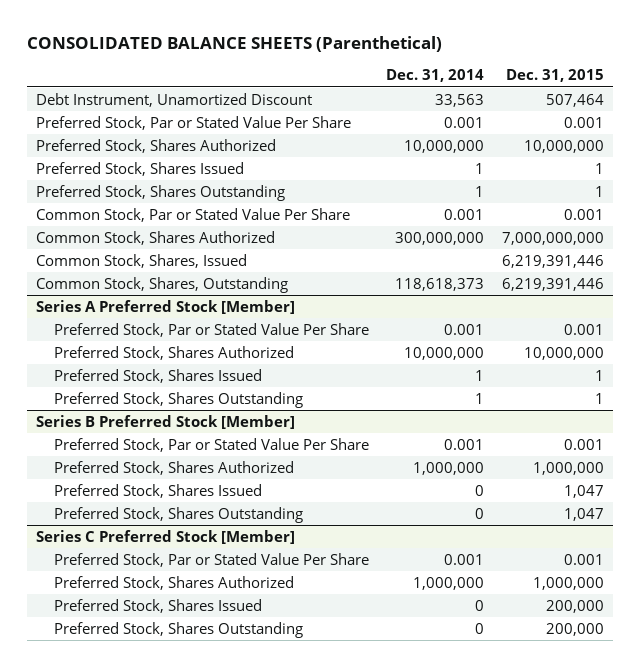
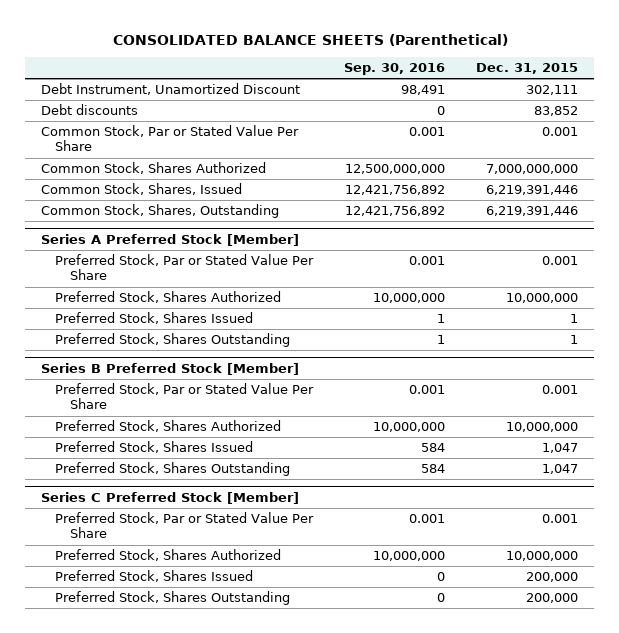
- | Dec. 31, 2014 | Dec. 31, 2015
+ | Sep. 30, 2016 | Dec. 31, 2015
- Debt Instrument, Unamortized Discount | 33,563 | 507,464
- Preferred Stock, Par or Stated Value Per Share | 0.001 | 0.001
- Preferred Stock, Shares Authorized | 10,000,000 | 10,000,000
- Preferred Stock, Shares Issued | 1 | 1
- Preferred Stock, Shares Outstanding | 1 | 1
+ Debt Instrument, Unamortized Discount | 98,491 | 302,111
+ Debt discounts | 0 | 83,852
@ Series B Preferred Stock [Member]
- Preferred Stock, Shares Authorized | 1,000,000 | 1,000,000
+ Preferred Stock, Shares Authorized | 10,000,000 | 10,000,000
@ Series C Preferred Stock [Member]
- Preferred Stock, Shares Authorized | 1,000,000 | 1,000,000
+ Preferred Stock, Shares Authorized | 10,000,000 | 10,000,000

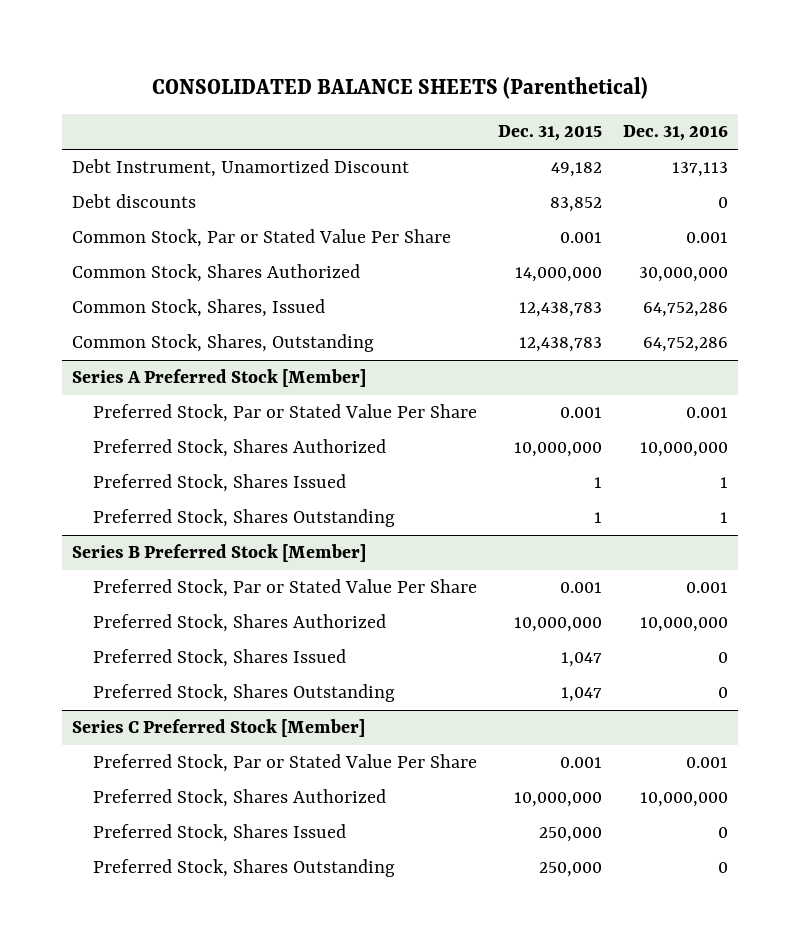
- | Sep. 30, 2016 | Dec. 31, 2015
+ | Dec. 31, 2015 | Dec. 31, 2016
- Debt Instrument, Unamortized Discount | 98,491 | 302,111
+ Debt Instrument, Unamortized Discount | 49,182 | 137,113
- Common Stock, Shares Authorized | 12,500,000,000 | 7,000,000,000
- Common Stock, Shares, Issued | 12,421,756,892 | 6,219,391,446
- Common Stock, Shares, Outstanding | 12,421,756,892 | 6,219,391,446
+ Common Stock, Shares Authorized | 14,000,000 | 30,000,000
+ Common Stock, Shares, Issued | 12,438,783 | 64,752,286
+ Common Stock, Shares, Outstanding | 12,438,783 | 64,752,286
@ Series C Preferred Stock [Member]
- Preferred Stock, Shares Issued | 0 | 200,000
- Preferred Stock, Shares Outstanding | 0 | 200,000
+ Preferred Stock, Shares Issued | 250,000 | 0
+ Preferred Stock, Shares Outstanding | 250,000 | 0

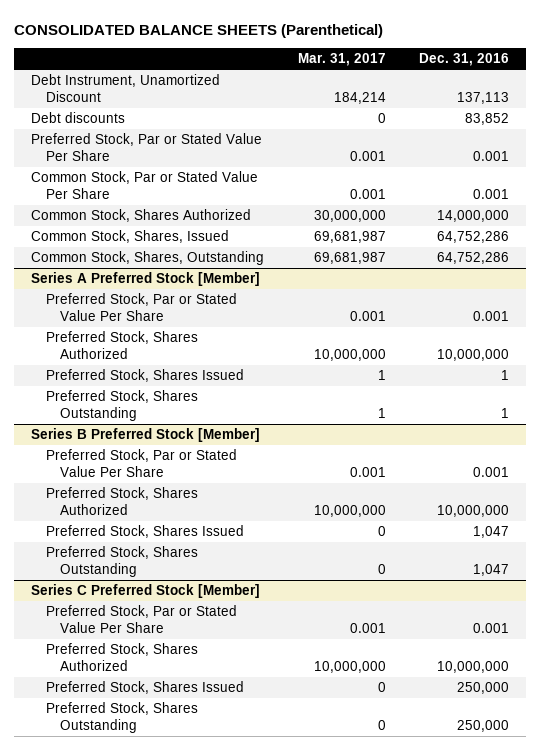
- | Dec. 31, 2015 | Dec. 31, 2016
+ | Mar. 31, 2017 | Dec. 31, 2016
- Debt discounts | 83,852 | 0
+ Debt discounts | 0 | 83,852
+ Preferred Stock, Par or Stated Value Per Share | 0.001 | 0.001
- Common Stock, Shares Authorized | 14,000,000 | 30,000,000
+ Common Stock, Shares Authorized | 30,000,000 | 14,000,000
@ Series B Preferred Stock [Member]
- Preferred Stock, Shares Issued | 1,047 | 0
- Preferred Stock, Shares Outstanding | 1,047 | 0
+ Preferred Stock, Shares Issued | 0 | 1,047
+ Preferred Stock, Shares Outstanding | 0 | 1,047
@ Series C Preferred Stock [Member]
- Preferred Stock, Shares Issued | 250,000 | 0
- Preferred Stock, Shares Outstanding | 250,000 | 0
+ Preferred Stock, Shares Issued | 0 | 250,000
+ Preferred Stock, Shares Outstanding | 0 | 250,000

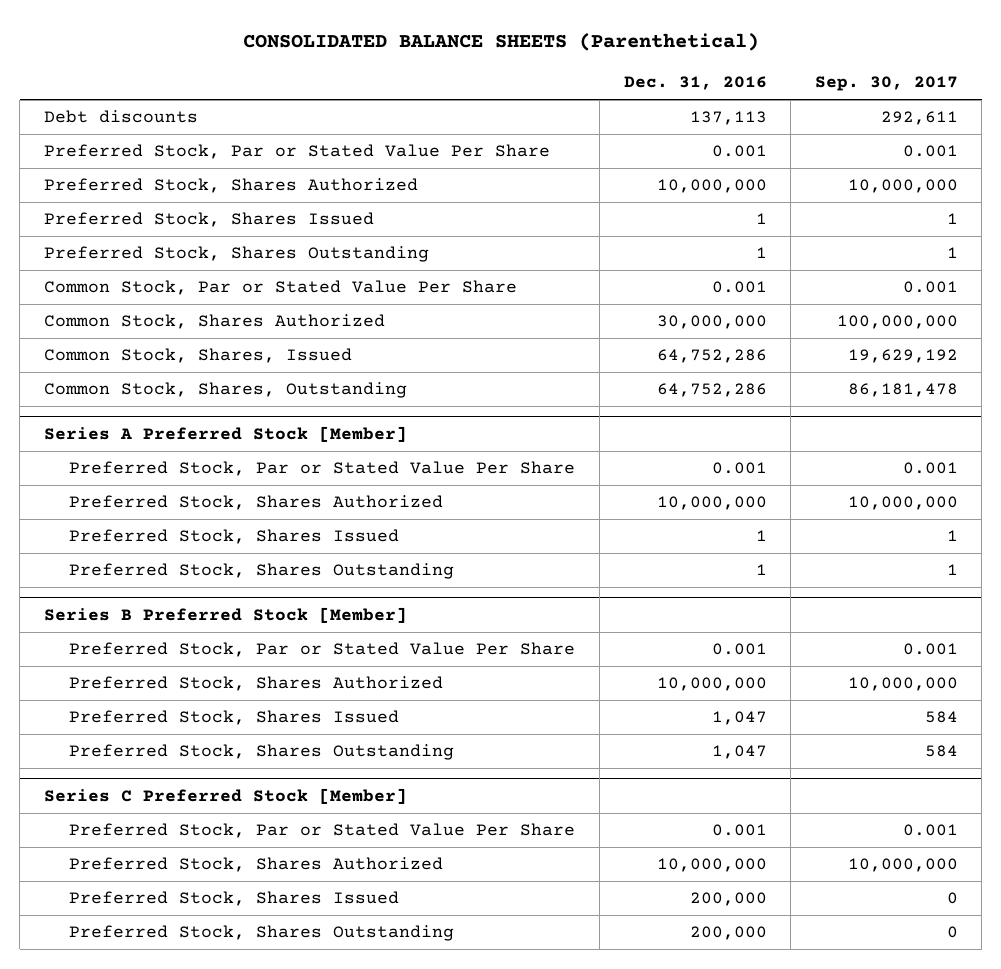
- | Mar. 31, 2017 | Dec. 31, 2016
+ | Dec. 31, 2016 | Sep. 30, 2017
- Debt Instrument, Unamortized Discount | 184,214 | 137,113
- Debt discounts | 0 | 83,852
+ Debt discounts | 137,113 | 292,611
+ Preferred Stock, Shares Authorized | 10,000,000 | 10,000,000
+ Preferred Stock, Shares Issued | 1 | 1
+ Preferred Stock, Shares Outstanding | 1 | 1
- Common Stock, Shares Authorized | 30,000,000 | 14,000,000
+ Common Stock, Shares Authorized | 30,000,000 | 100,000,000
@ Series C Preferred Stock [Member]
- Preferred Stock, Shares Issued | 0 | 250,000
- Preferred Stock, Shares Outstanding | 0 | 250,000
+ Preferred Stock, Shares Issued | 200,000 | 0
+ Preferred Stock, Shares Outstanding | 200,000 | 0

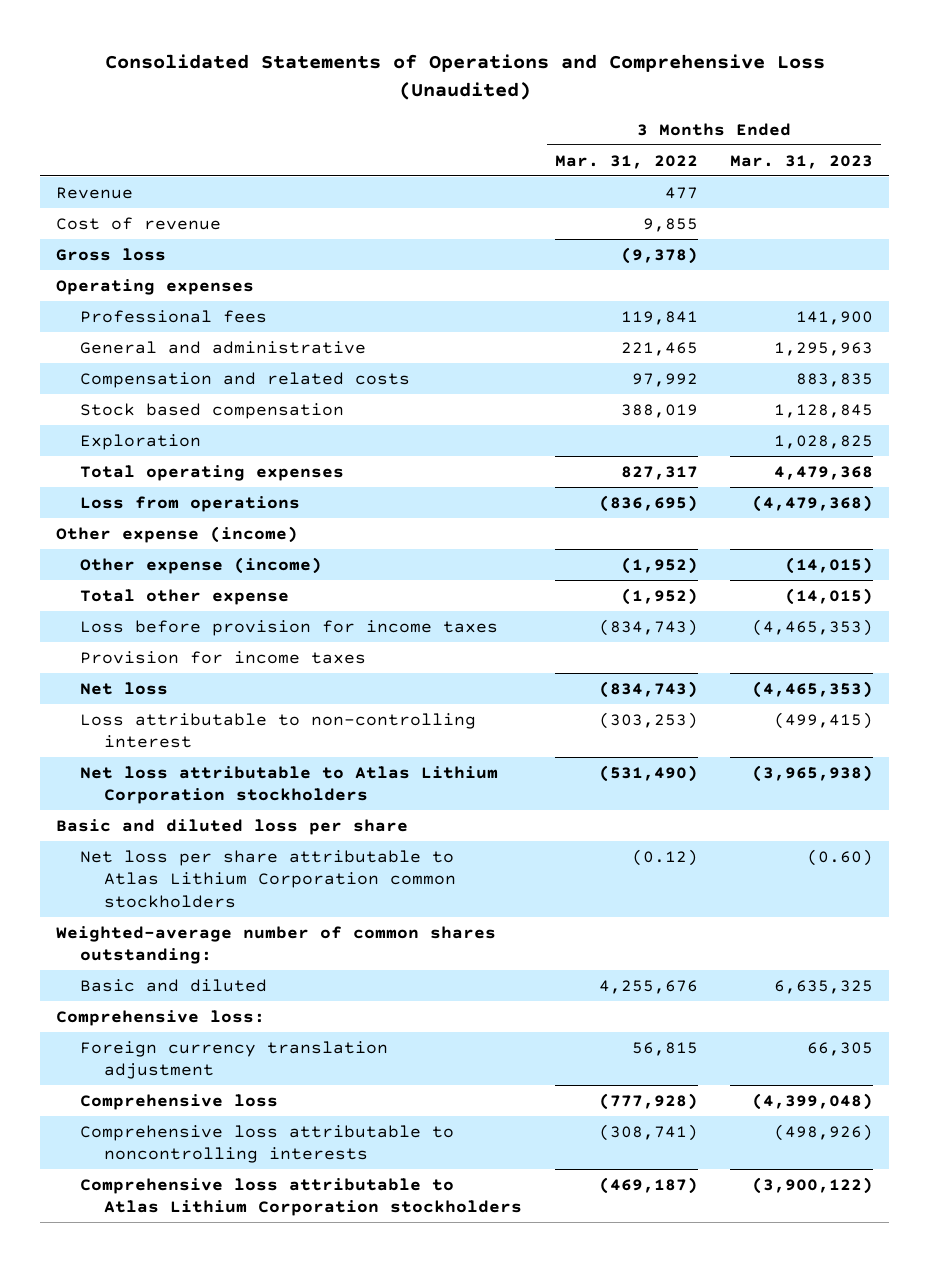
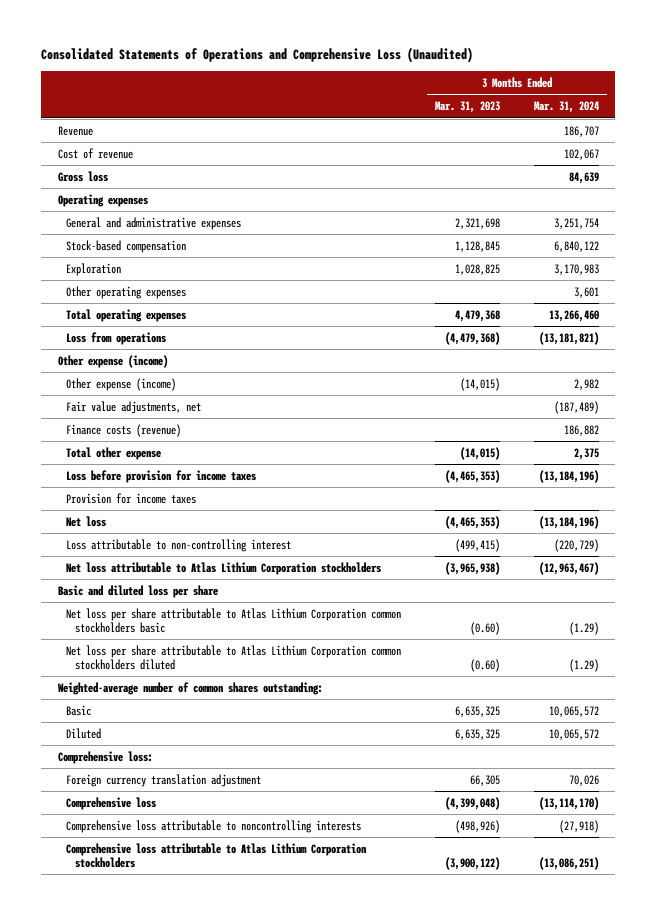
- | 3 Months Ended Mar. 31, 2022 | 3 Months Ended Mar. 31, 2023
+ | 3 Months Ended Mar. 31, 2023 | 3 Months Ended Mar. 31, 2024
- Professional fees | 119,841 | 141,900
- General and administrative | 221,465 | 1,295,963
- Compensation and related costs | 97,992 | 883,835
- Stock based compensation | 388,019 | 1,128,845
+ General and administrative expenses | 2,321,698 | 3,251,754
+ Stock-based compensation | 1,128,845 | 6,840,122
+ Other operating expenses | | 3,601
+ Fair value adjustments, net | | (187,489)
+ Finance costs (revenue) | | 186,882
- Net loss per share attributable to Atlas Lithium Corporation common stockholders | (0.12) | (0.60)
+ Net loss per share attributable to Atlas Lithium Corporation common stockholders basic | (0.60) | (1.29)
+ Net loss per share attributable to Atlas Lithium Corporation common stockholders diluted | (0.60) | (1.29)
- Basic and diluted | 4,255,676 | 6,635,325
+ Basic | 6,635,325 | 10,065,572
+ Diluted | 6,635,325 | 10,065,572

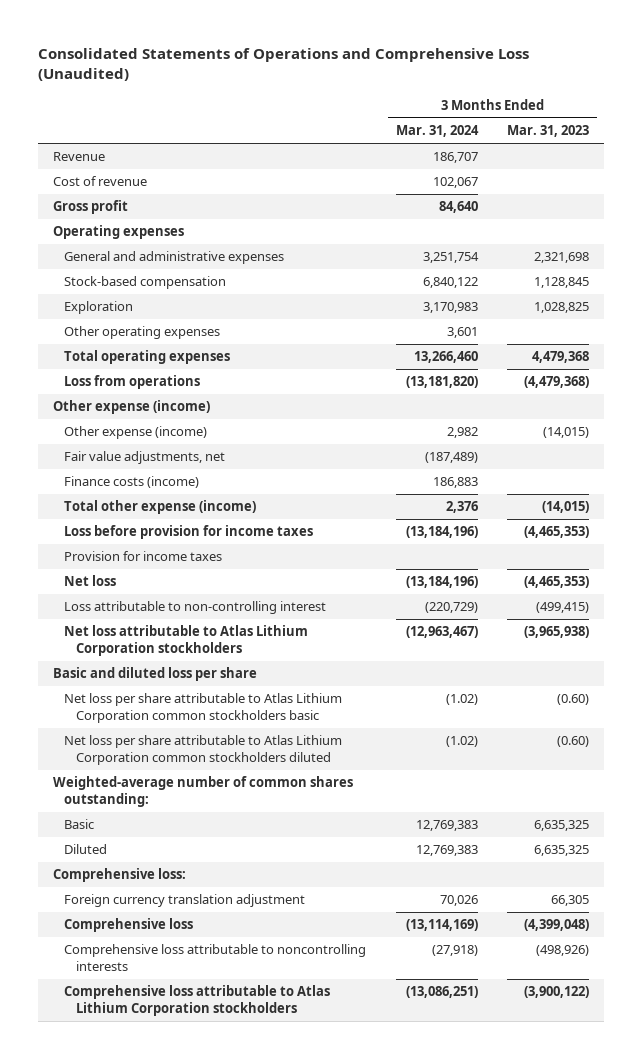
- | 3 Months Ended Mar. 31, 2023 | 3 Months Ended Mar. 31, 2024
+ | 3 Months Ended Mar. 31, 2024 | 3 Months Ended Mar. 31, 2023
- Gross loss | | 84,639
+ Gross profit | 84,640 |
- Loss from operations | (4,479,368) | (13,181,821)
+ Loss from operations | (13,181,820) | (4,479,368)
- Finance costs (revenue) | | 186,882
- Total other expense | (14,015) | 2,375
+ Finance costs (income) | 186,883 |
+ Total other expense (income) | 2,376 | (14,015)
- Net loss per share attributable to Atlas Lithium Corporation common stockholders basic | (0.60) | (1.29)
- Net loss per share attributable to Atlas Lithium Corporation common stockholders diluted | (0.60) | (1.29)
+ Net loss per share attributable to Atlas Lithium Corporation common stockholders basic | (1.02) | (0.60)
+ Net loss per share attributable to Atlas Lithium Corporation common stockholders diluted | (1.02) | (0.60)
- Basic | 6,635,325 | 10,065,572
- Diluted | 6,635,325 | 10,065,572
+ Basic | 12,769,383 | 6,635,325
+ Diluted | 12,769,383 | 6,635,325
- Comprehensive loss | (4,399,048) | (13,114,170)
+ Comprehensive loss | (13,114,169) | (4,399,048)

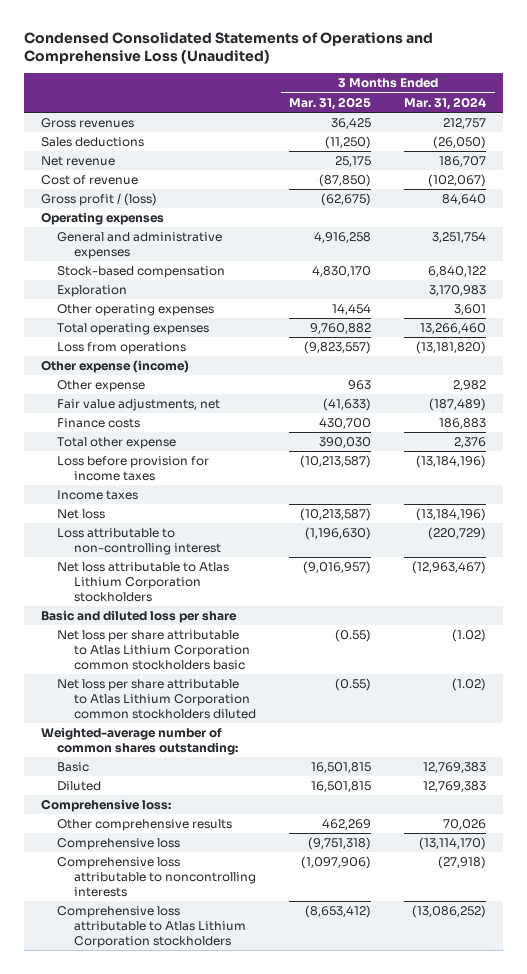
- Consolidated Statements of Operations and Comprehensive Loss (Unaudited)
+ Condensed Consolidated Statements of Operations and Comprehensive Loss (Unaudited)
- | 3 Months Ended Mar. 31, 2024 | 3 Months Ended Mar. 31, 2023
+ | 3 Months Ended Mar. 31, 2025 | 3 Months Ended Mar. 31, 2024
- Revenue | 186,707 |
- Cost of revenue | 102,067 |
- Gross profit | 84,640 |
+ Gross revenues | 36,425 | 212,757
+ Sales deductions | (11,250) | (26,050)
+ Net revenue | 25,175 | 186,707
+ Cost of revenue | (87,850) | (102,067)
+ Gross profit / (loss) | (62,675) | 84,640
- Other expense (income) | 2,982 | (14,015)
+ Other expense | 963 | 2,982
- Finance costs (income) | 186,883 |
- Total other expense (income) | 2,376 | (14,015)
+ Finance costs | 430,700 | 186,883
+ Total other expense | 390,030 | 2,376
- Provision for income taxes
+ Income taxes
- Foreign currency translation adjustment | 70,026 | 66,305
- Comprehensive loss | (13,114,169) | (4,399,048)
+ Other comprehensive results | 462,269 | 70,026
+ Comprehensive loss | (9,751,318) | (13,114,170)
- Comprehensive loss attributable to Atlas Lithium Corporation stockholders | (13,086,251) | (3,900,122)
+ Comprehensive loss attributable to Atlas Lithium Corporation stockholders | (8,653,412) | (13,086,252)

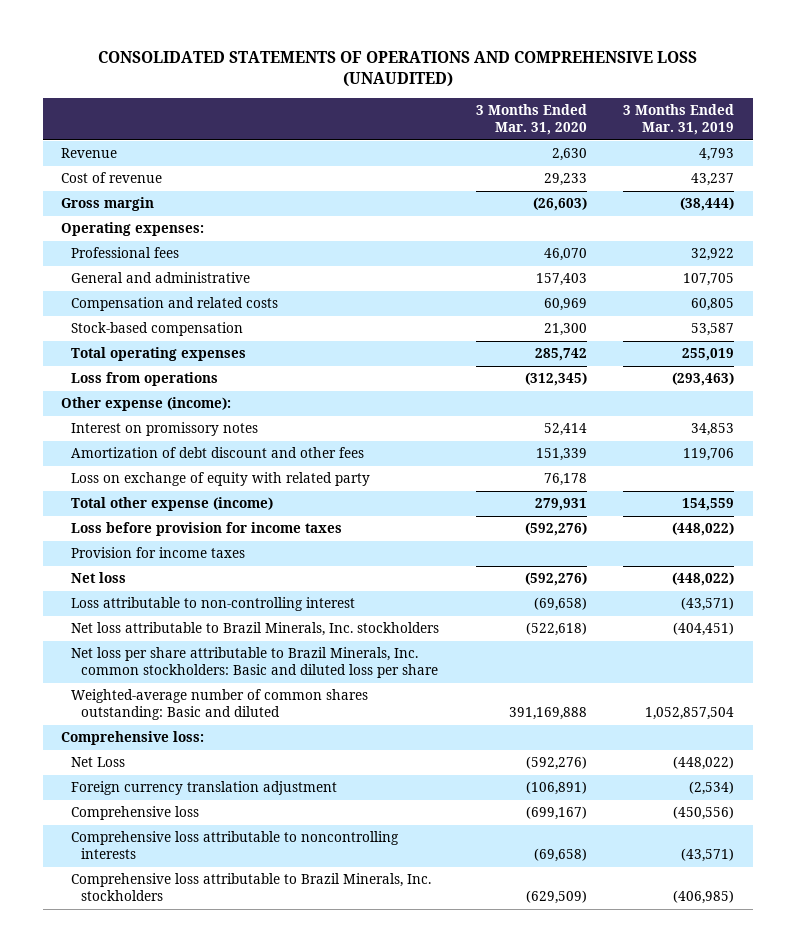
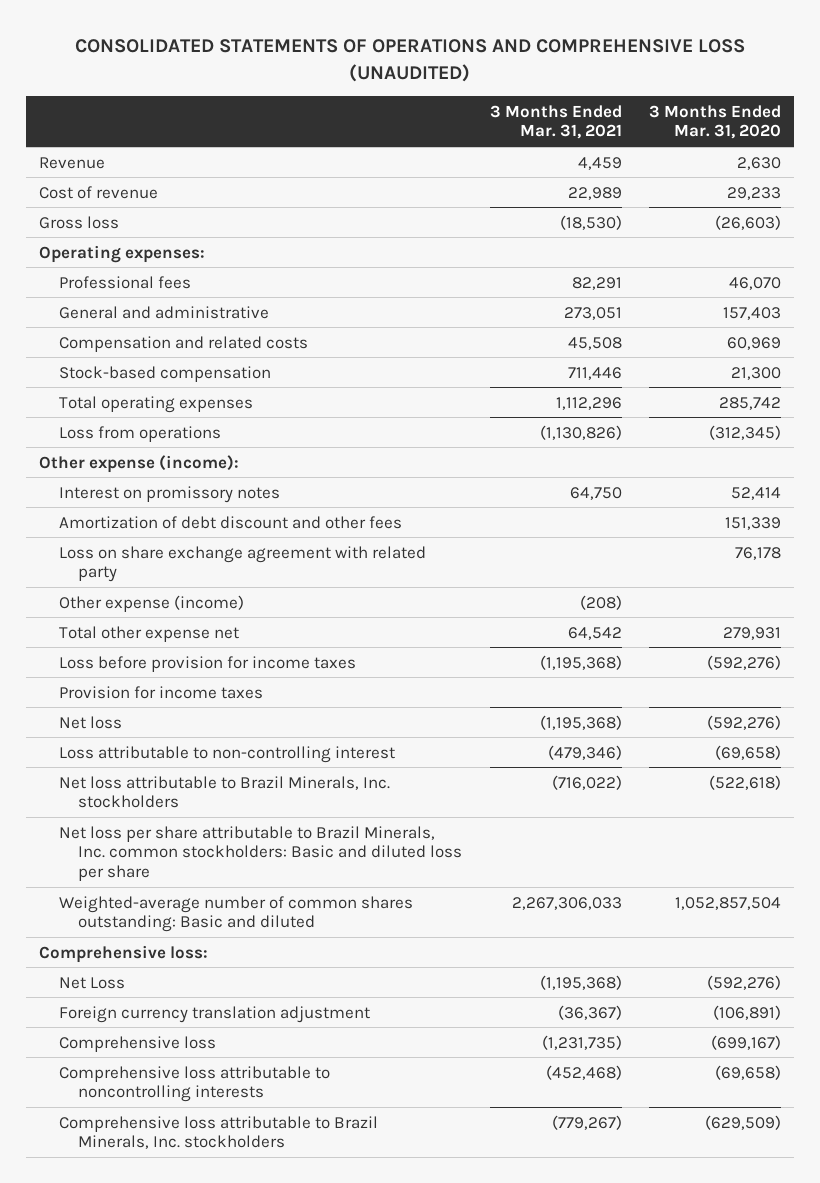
- | 3 Months Ended Mar. 31, 2020 | 3 Months Ended Mar. 31, 2019
+ | 3 Months Ended Mar. 31, 2021 | 3 Months Ended Mar. 31, 2020
- Gross margin | (26,603) | (38,444)
+ Gross loss | (18,530) | (26,603)
- Loss on exchange of equity with related party | 76,178 |
- Total other expense (income) | 279,931 | 154,559
+ Loss on share exchange agreement with related party | | 76,178
+ Other expense (income) | (208) |
+ Total other expense net | 64,542 | 279,931
- Weighted-average number of common shares outstanding: Basic and diluted | 391,169,888 | 1,052,857,504
+ Weighted-average number of common shares outstanding: Basic and diluted | 2,267,306,033 | 1,052,857,504

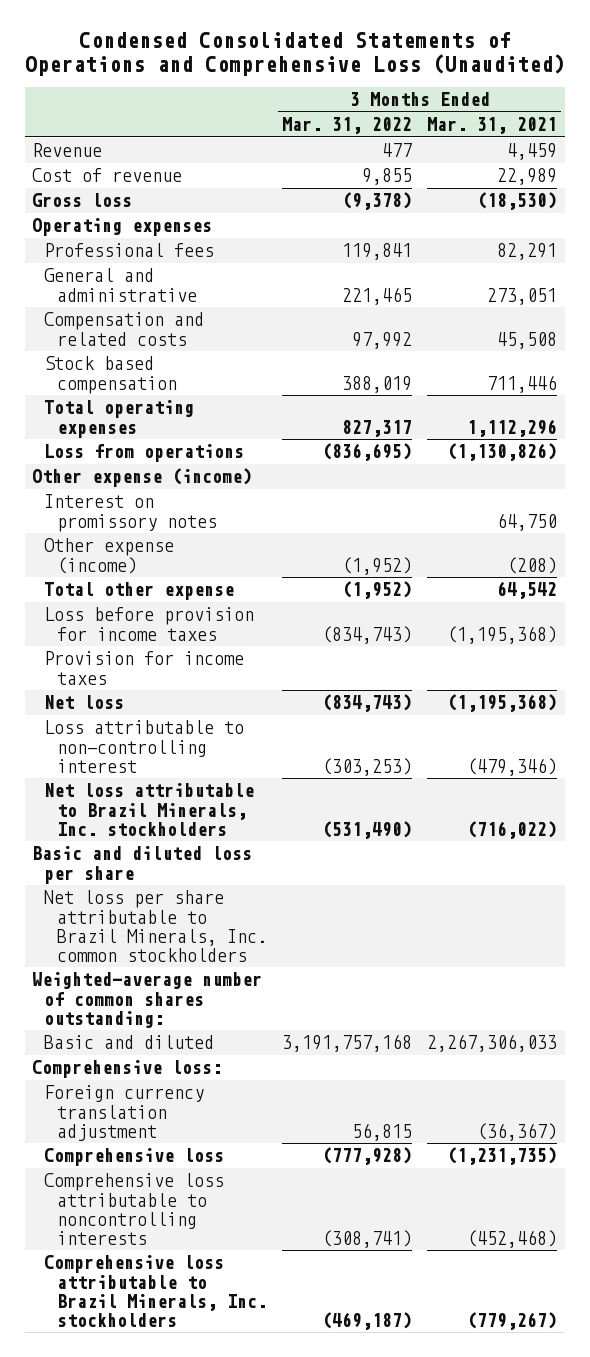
- CONSOLIDATED STATEMENTS OF OPERATIONS AND COMPREHENSIVE LOSS (UNAUDITED)
+ Condensed Consolidated Statements of Operations and Comprehensive Loss (Unaudited)
- | 3 Months Ended Mar. 31, 2021 | 3 Months Ended Mar. 31, 2020
+ | 3 Months Ended Mar. 31, 2022 | 3 Months Ended Mar. 31, 2021
- Operating expenses:
+ Operating expenses
- Stock-based compensation | 711,446 | 21,300
+ Stock based compensation | 388,019 | 711,446
- Other expense (income):
+ Other expense (income)
- Amortization of debt discount and other fees | | 151,339
- Loss on share exchange agreement with related party | | 76,178
- Total other expense net | 64,542 | 279,931
+ Total other expense | (1,952) | 64,542
- Net loss per share attributable to Brazil Minerals, Inc. common stockholders: Basic and diluted loss per share
- Weighted-average number of common shares outstanding: Basic and diluted | 2,267,306,033 | 1,052,857,504
+ Basic and diluted loss per share
+ Net loss per share attributable to Brazil Minerals, Inc. common stockholders
+ Weighted-average number of common shares outstanding:
+ Basic and diluted | 3,191,757,168 | 2,267,306,033
- Net Loss | (1,195,368) | (592,276)

